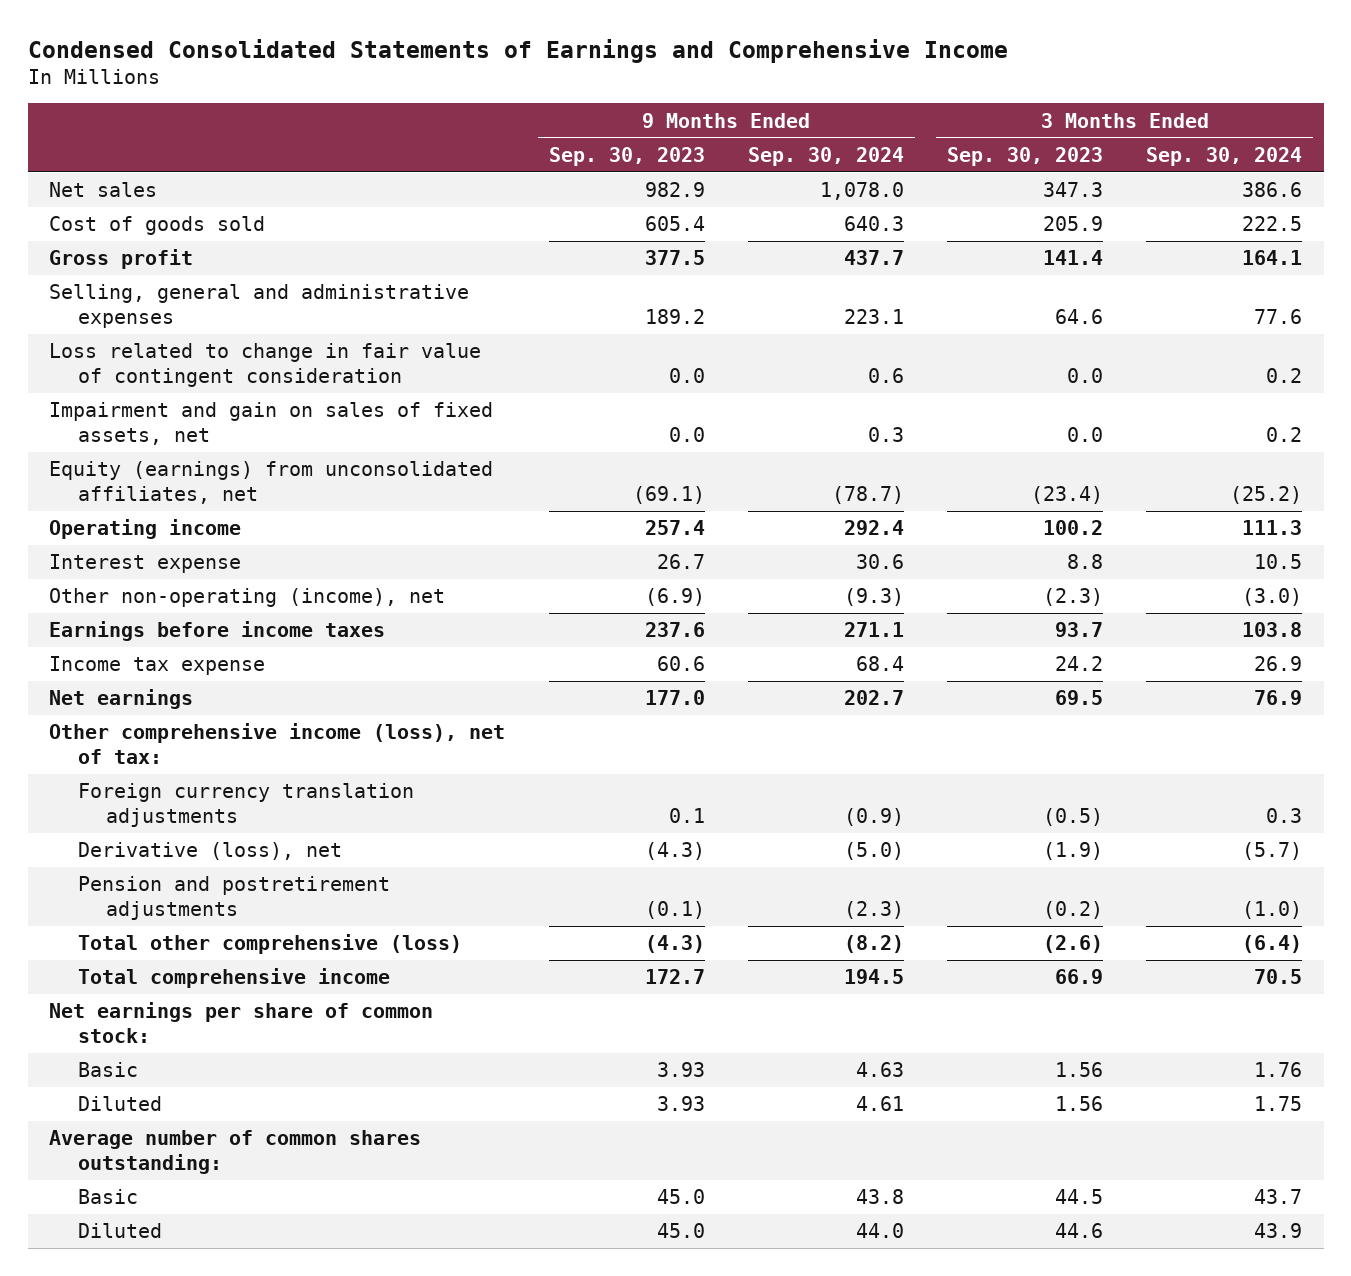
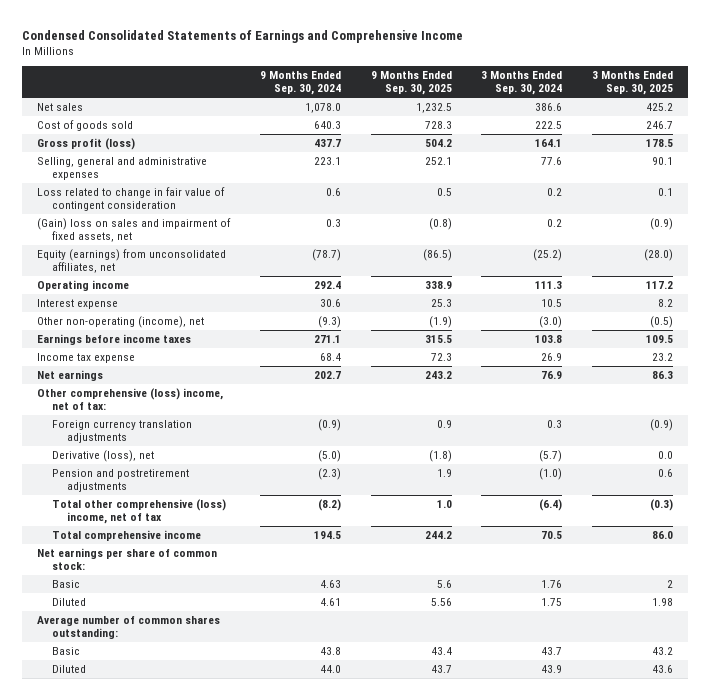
- | 9 Months Ended Sep. 30, 2023 | 9 Months Ended Sep. 30, 2024 | 3 Months Ended Sep. 30, 2023 | 3 Months Ended Sep. 30, 2024
+ | 9 Months Ended Sep. 30, 2024 | 9 Months Ended Sep. 30, 2025 | 3 Months Ended Sep. 30, 2024 | 3 Months Ended Sep. 30, 2025
- Gross profit | 377.5 | 437.7 | 141.4 | 164.1
+ Gross profit (loss) | 437.7 | 504.2 | 164.1 | 178.5
- Impairment and gain on sales of fixed assets, net | 0.0 | 0.3 | 0.0 | 0.2
+ (Gain) loss on sales and impairment of fixed assets, net | 0.3 | (0.8) | 0.2 | (0.9)
- Other comprehensive income (loss), net of tax:
+ Other comprehensive (loss) income, net of tax:
- Total other comprehensive (loss) | (4.3) | (8.2) | (2.6) | (6.4)
+ Total other comprehensive (loss) income, net of tax | (8.2) | 1.0 | (6.4) | (0.3)

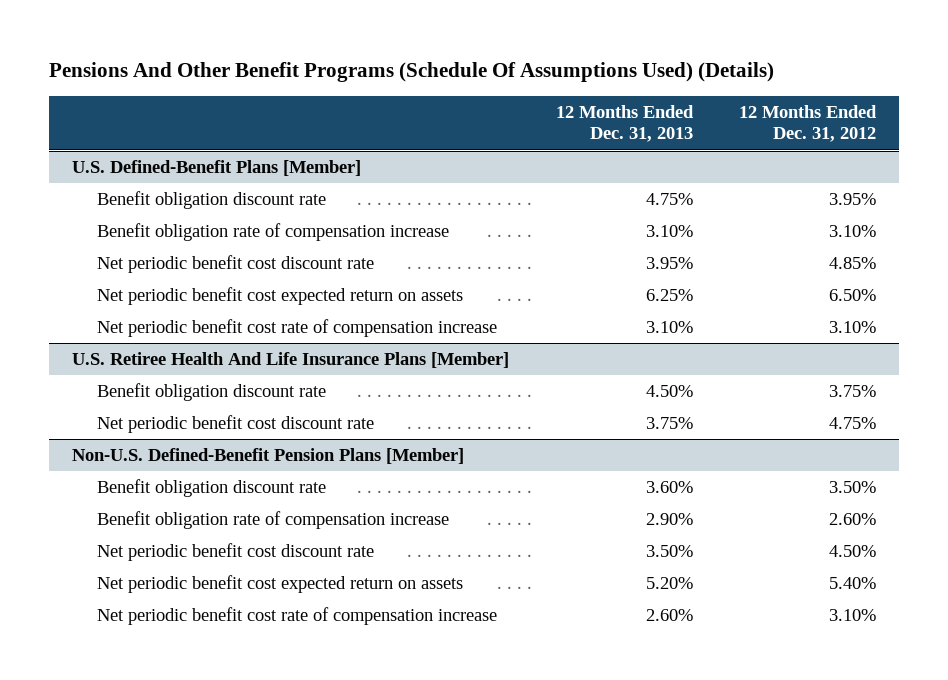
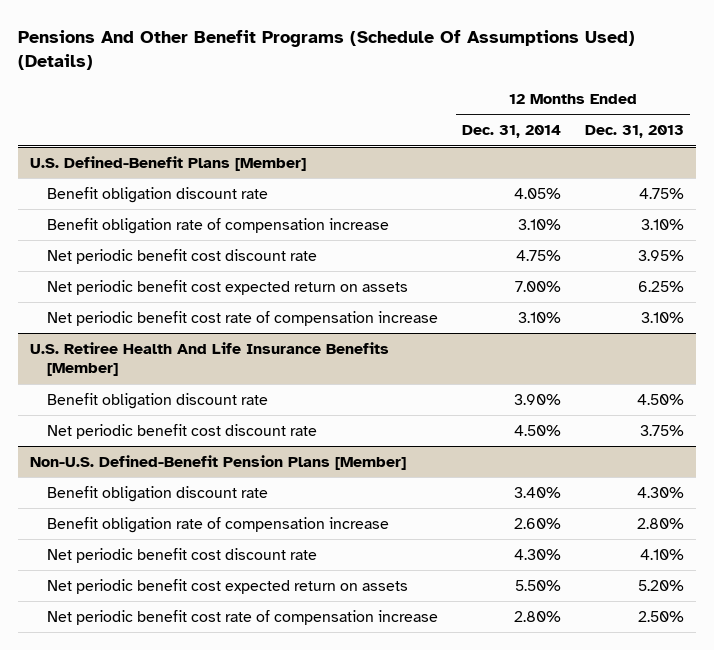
- | 12 Months Ended Dec. 31, 2013 | 12 Months Ended Dec. 31, 2012
+ | 12 Months Ended Dec. 31, 2014 | 12 Months Ended Dec. 31, 2013
- U.S. Retiree Health And Life Insurance Plans [Member]
+ U.S. Retiree Health And Life Insurance Benefits [Member]
@ Non-U.S. Defined-Benefit Pension Plans [Member]
- Benefit obligation discount rate | 3.60% | 3.50%
- Benefit obligation rate of compensation increase | 2.90% | 2.60%
- Net periodic benefit cost discount rate | 3.50% | 4.50%
+ Benefit obligation discount rate | 3.40% | 4.30%
+ Benefit obligation rate of compensation increase | 2.60% | 2.80%
+ Net periodic benefit cost discount rate | 4.30% | 4.10%
- Net periodic benefit cost rate of compensation increase | 2.60% | 3.10%
+ Net periodic benefit cost rate of compensation increase | 2.80% | 2.50%

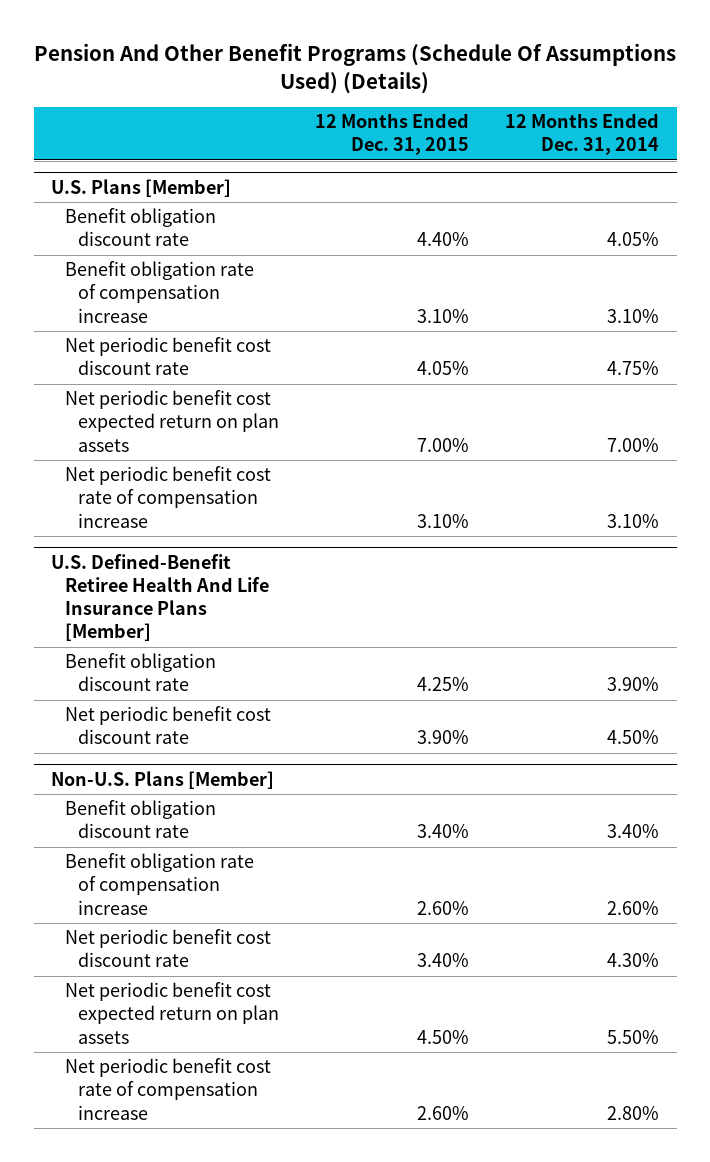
- Pensions And Other Benefit Programs (Schedule Of Assumptions Used) (Details)
+ Pension And Other Benefit Programs (Schedule Of Assumptions Used) (Details)
- | 12 Months Ended Dec. 31, 2014 | 12 Months Ended Dec. 31, 2013
+ | 12 Months Ended Dec. 31, 2015 | 12 Months Ended Dec. 31, 2014
- U.S. Defined-Benefit Plans [Member]
+ U.S. Plans [Member]
- Net periodic benefit cost expected return on assets | 7.00% | 6.25%
+ Net periodic benefit cost expected return on plan assets | 7.00% | 7.00%
- U.S. Retiree Health And Life Insurance Benefits [Member]
+ U.S. Defined-Benefit Retiree Health And Life Insurance Plans [Member]
- Non-U.S. Defined-Benefit Pension Plans [Member]
+ Non-U.S. Plans [Member]
- Net periodic benefit cost expected return on assets | 5.50% | 5.20%
+ Net periodic benefit cost expected return on plan assets | 4.50% | 5.50%

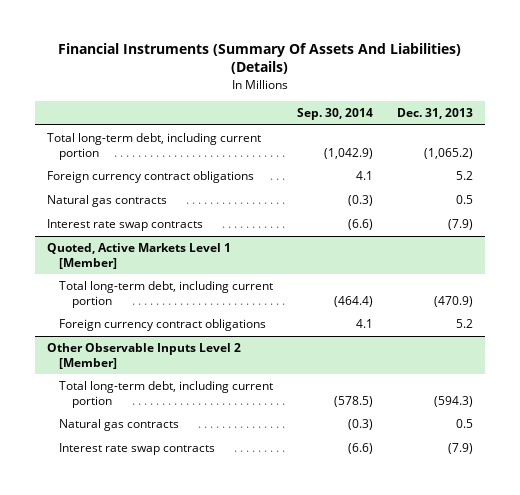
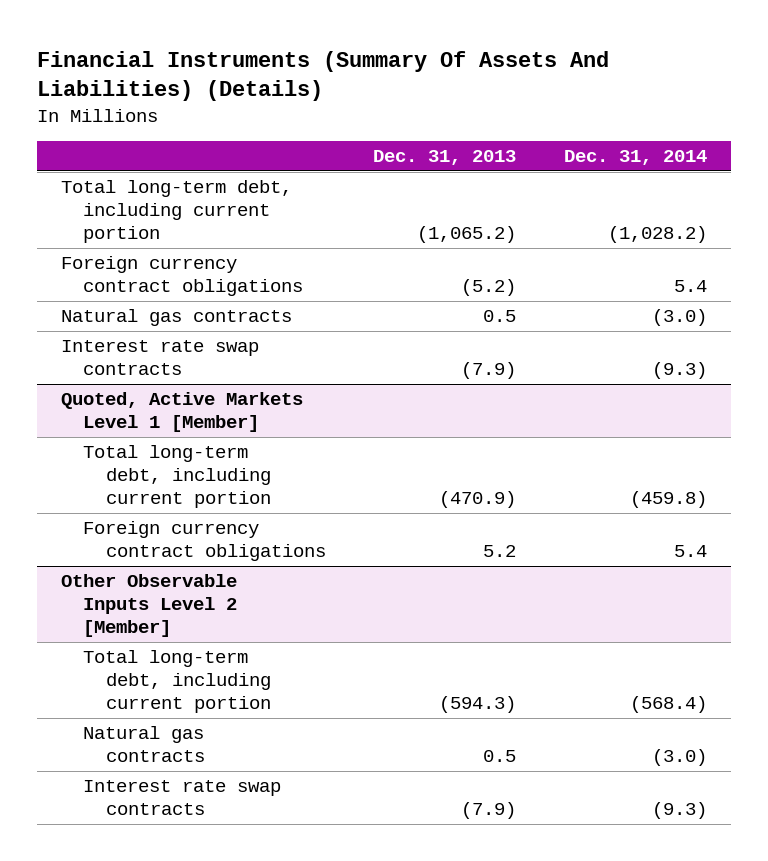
- | Sep. 30, 2014 | Dec. 31, 2013
+ | Dec. 31, 2013 | Dec. 31, 2014
- Foreign currency contract obligations | 4.1 | 5.2
+ Foreign currency contract obligations | (5.2) | 5.4

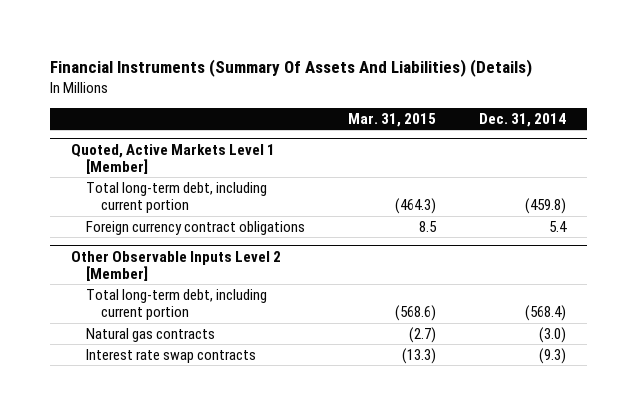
- | Dec. 31, 2013 | Dec. 31, 2014
+ | Mar. 31, 2015 | Dec. 31, 2014
- Total long-term debt, including current portion | (1,065.2) | (1,028.2)
- Foreign currency contract obligations | (5.2) | 5.4
- Natural gas contracts | 0.5 | (3.0)
- Interest rate swap contracts | (7.9) | (9.3)

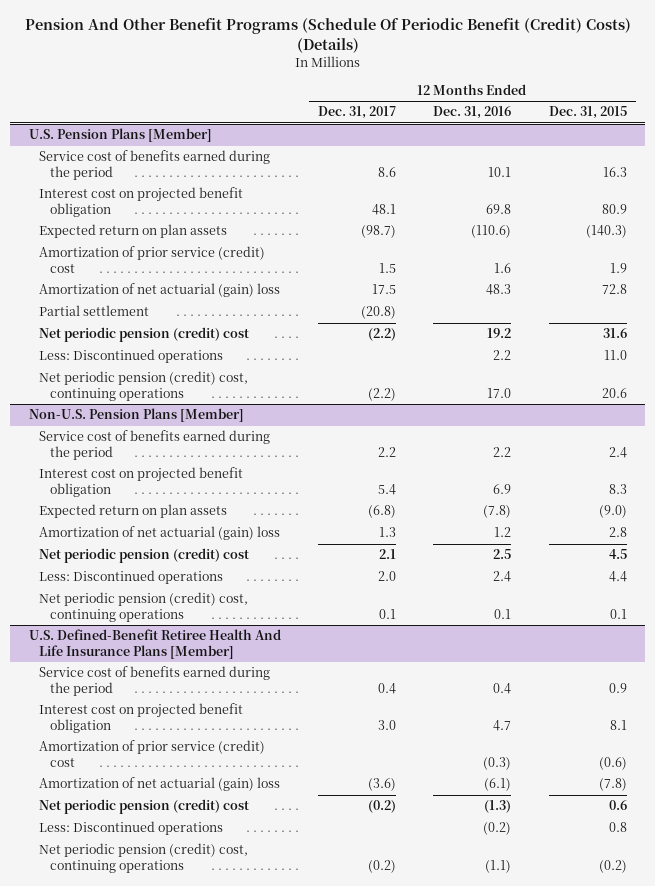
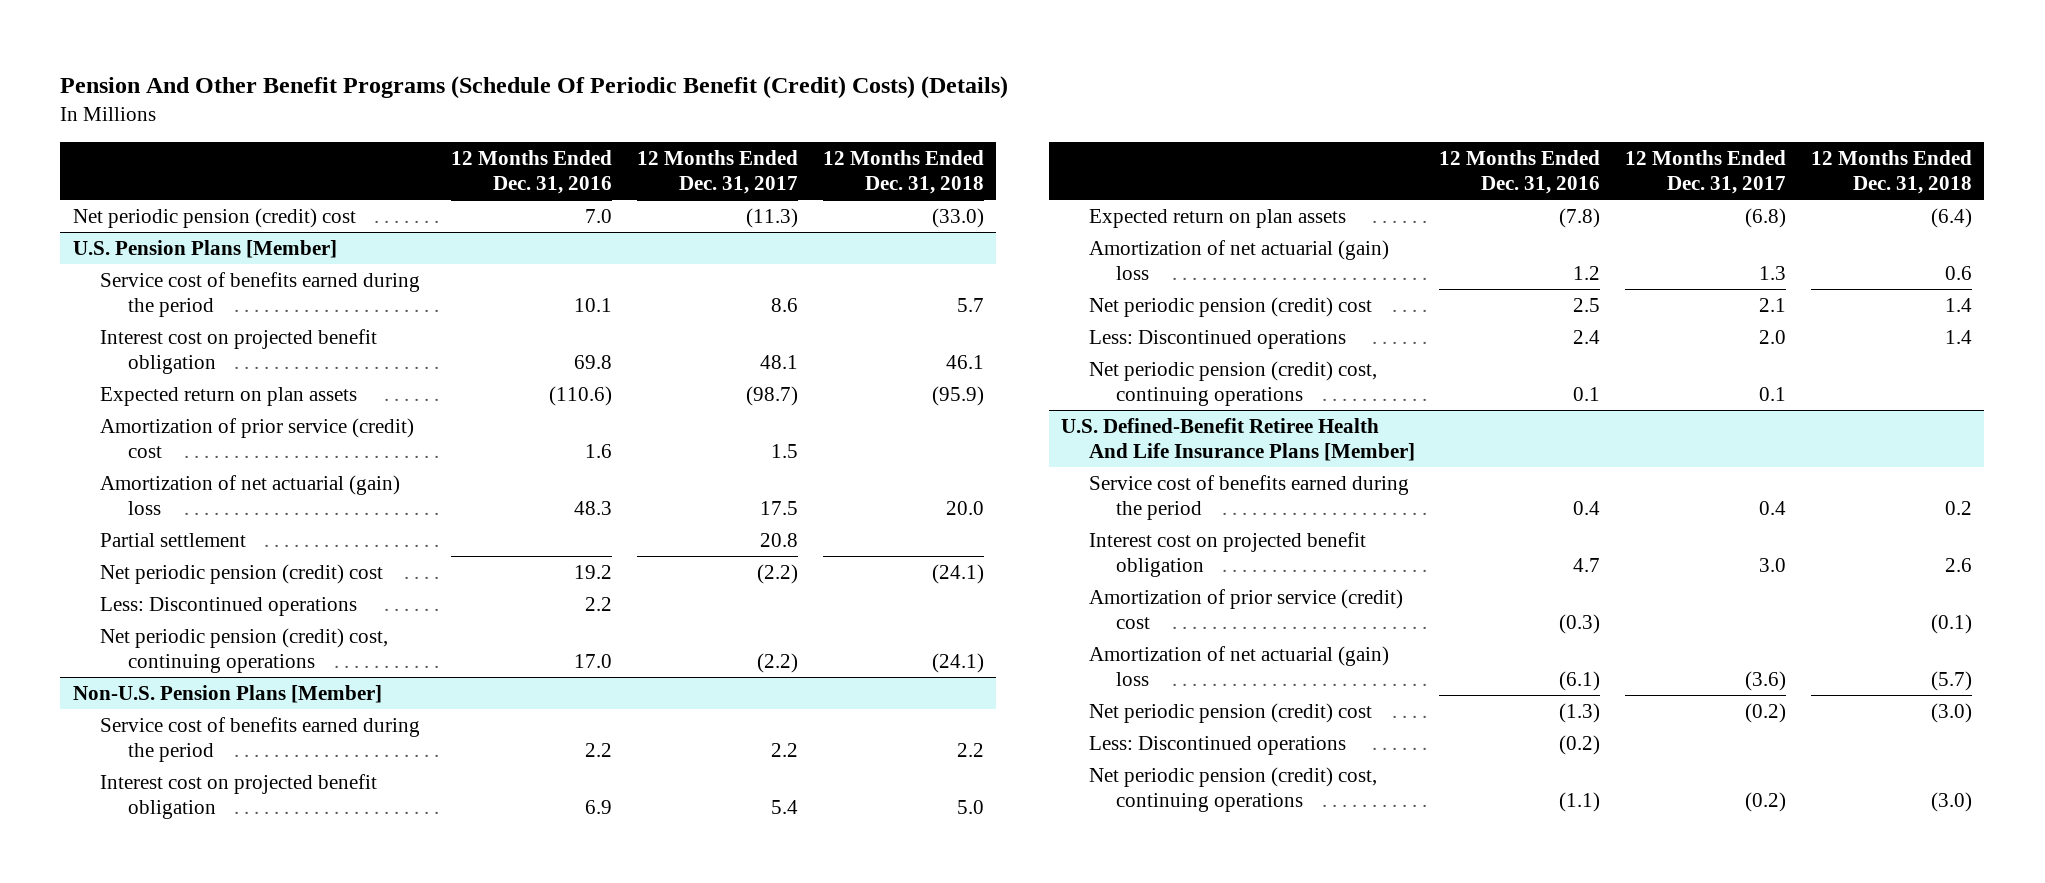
- | 12 Months Ended Dec. 31, 2017 | 12 Months Ended Dec. 31, 2016 | 12 Months Ended Dec. 31, 2015
+ | 12 Months Ended Dec. 31, 2016 | 12 Months Ended Dec. 31, 2017 | 12 Months Ended Dec. 31, 2018
+ Net periodic pension (credit) cost | 7.0 | (11.3) | (33.0)
@ U.S. Pension Plans [Member]
- Partial settlement | (20.8) | |
+ Partial settlement | | 20.8 |

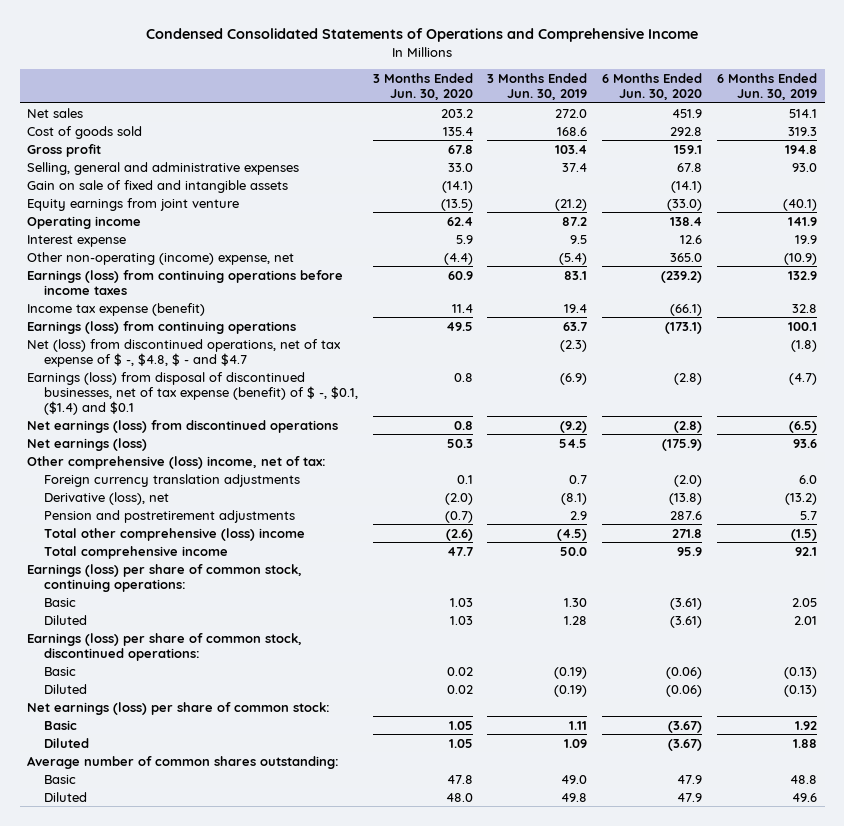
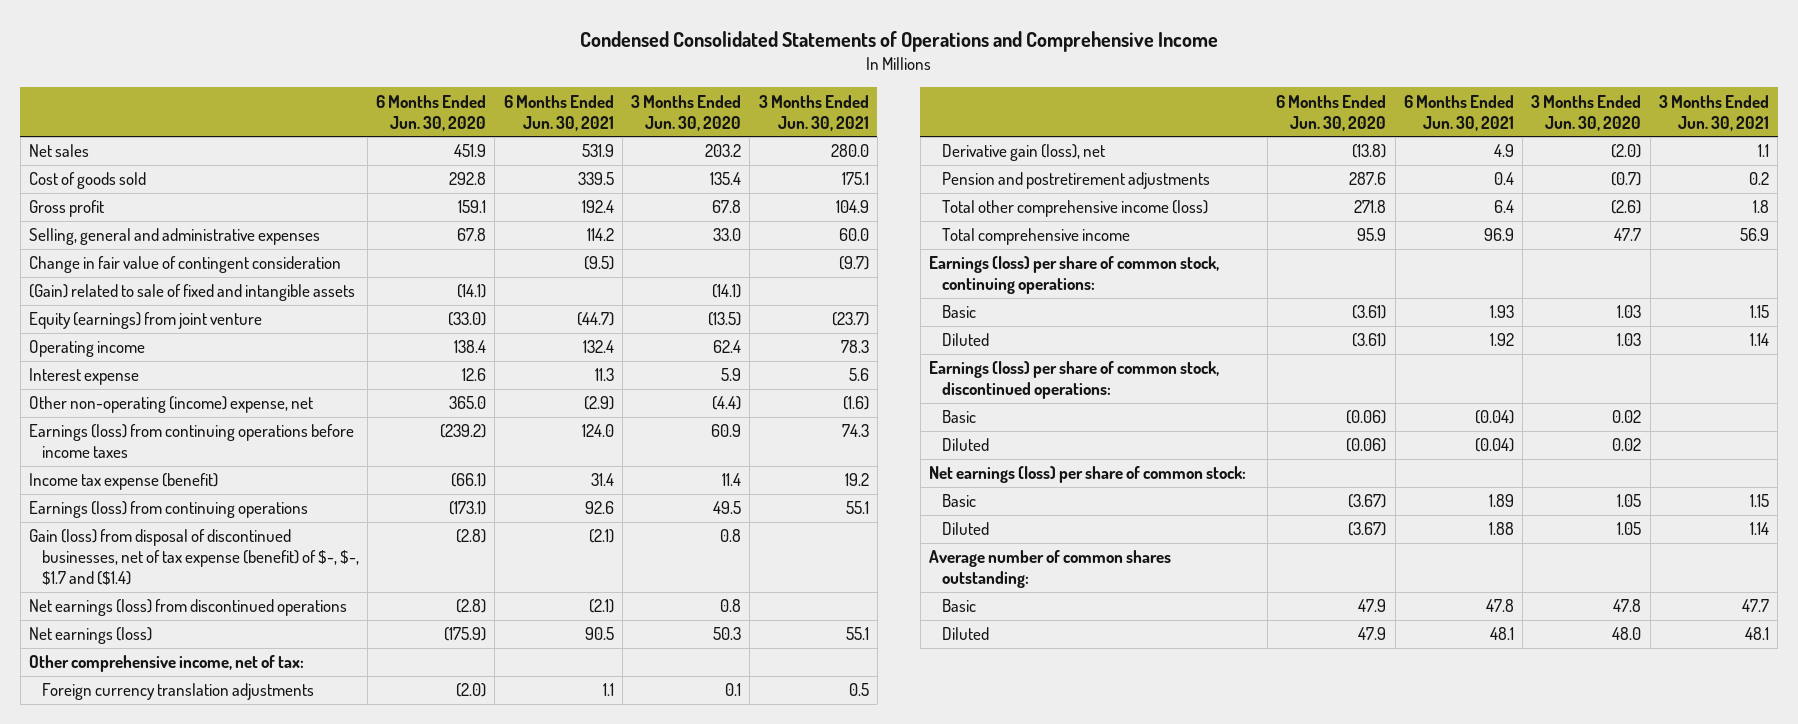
- | 3 Months Ended Jun. 30, 2020 | 3 Months Ended Jun. 30, 2019 | 6 Months Ended Jun. 30, 2020 | 6 Months Ended Jun. 30, 2019
+ | 6 Months Ended Jun. 30, 2020 | 6 Months Ended Jun. 30, 2021 | 3 Months Ended Jun. 30, 2020 | 3 Months Ended Jun. 30, 2021
- Gain on sale of fixed and intangible assets | (14.1) | | (14.1) |
- Equity earnings from joint venture | (13.5) | (21.2) | (33.0) | (40.1)
+ Change in fair value of contingent consideration | | (9.5) | | (9.7)
+ (Gain) related to sale of fixed and intangible assets | (14.1) | | (14.1) |
+ Equity (earnings) from joint venture | (33.0) | (44.7) | (13.5) | (23.7)
- Net (loss) from discontinued operations, net of tax expense of $ -, $4.8, $ - and $4.7 | | (2.3) | | (1.8)
- Earnings (loss) from disposal of discontinued businesses, net of tax expense (benefit) of $ -, $0.1, ($1.4) and $0.1 | 0.8 | (6.9) | (2.8) | (4.7)
+ Gain (loss) from disposal of discontinued businesses, net of tax expense (benefit) of $-, $-, $1.7 and ($1.4) | (2.8) | (2.1) | 0.8 |
- Other comprehensive (loss) income, net of tax:
+ Other comprehensive income, net of tax:
- Derivative (loss), net | (2.0) | (8.1) | (13.8) | (13.2)
+ Derivative gain (loss), net | (13.8) | 4.9 | (2.0) | 1.1
- Total other comprehensive (loss) income | (2.6) | (4.5) | 271.8 | (1.5)
+ Total other comprehensive income (loss) | 271.8 | 6.4 | (2.6) | 1.8

